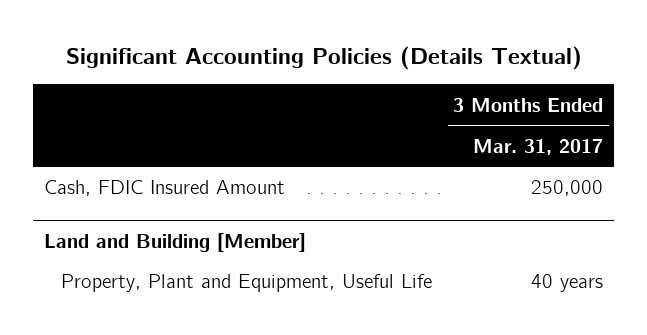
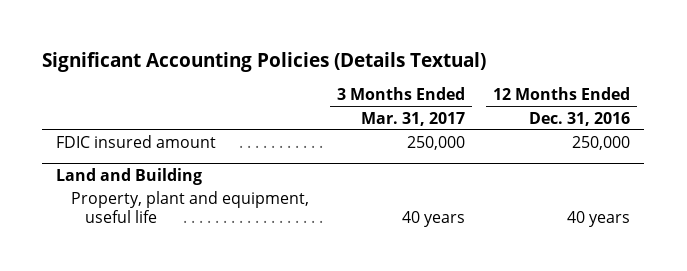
- | 3 Months Ended Mar. 31, 2017
+ | 3 Months Ended Mar. 31, 2017 | 12 Months Ended Dec. 31, 2016
- Cash, FDIC Insured Amount | 250,000
- Land and Building [Member]
- Property, Plant and Equipment, Useful Life | 40 years
+ FDIC insured amount | 250,000 | 250,000
+ Land and Building
+ Property, plant and equipment, useful life | 40 years | 40 years

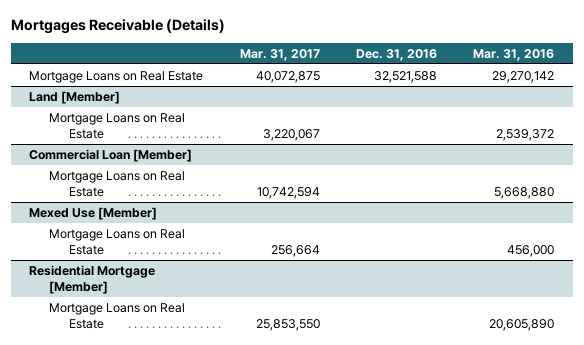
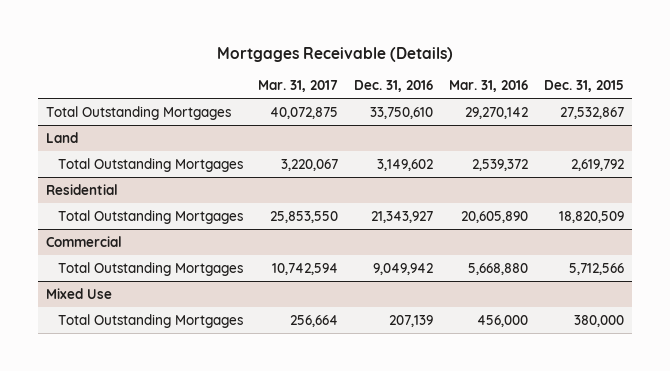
- | Mar. 31, 2017 | Dec. 31, 2016 | Mar. 31, 2016
+ | Mar. 31, 2017 | Dec. 31, 2016 | Mar. 31, 2016 | Dec. 31, 2015
- Mortgage Loans on Real Estate | 40,072,875 | 32,521,588 | 29,270,142
- Land [Member]
- Mortgage Loans on Real Estate | 3,220,067 | | 2,539,372
- Commercial Loan [Member]
- Mortgage Loans on Real Estate | 10,742,594 | | 5,668,880
- Mexed Use [Member]
- Mortgage Loans on Real Estate | 256,664 | | 456,000
- Residential Mortgage [Member]
- Mortgage Loans on Real Estate | 25,853,550 | | 20,605,890
+ Total Outstanding Mortgages | 40,072,875 | 33,750,610 | 29,270,142 | 27,532,867
+ Land
+ Total Outstanding Mortgages | 3,220,067 | 3,149,602 | 2,539,372 | 2,619,792
+ Residential
+ Total Outstanding Mortgages | 25,853,550 | 21,343,927 | 20,605,890 | 18,820,509
+ Commercial
+ Total Outstanding Mortgages | 10,742,594 | 9,049,942 | 5,668,880 | 5,712,566
+ Mixed Use
+ Total Outstanding Mortgages | 256,664 | 207,139 | 456,000 | 380,000

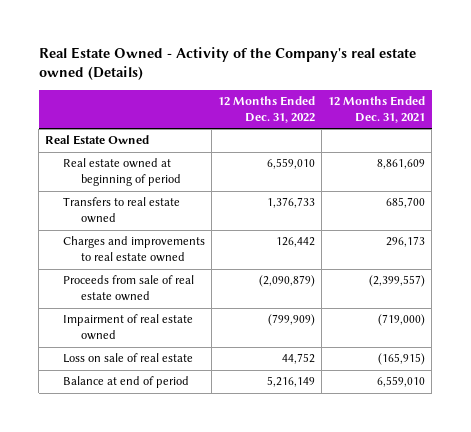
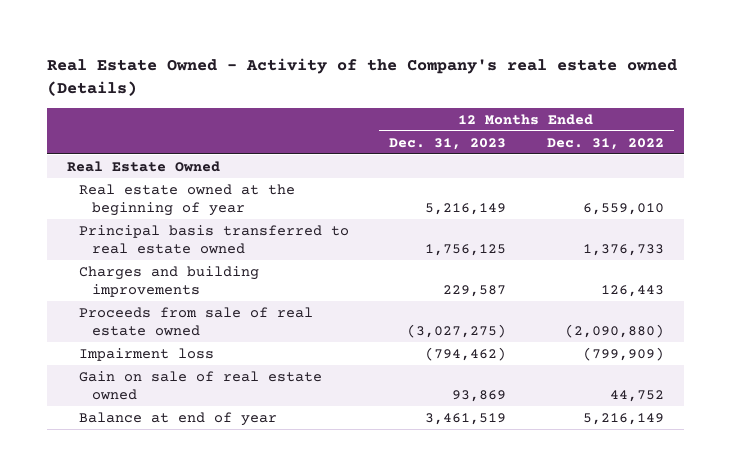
- | 12 Months Ended Dec. 31, 2022 | 12 Months Ended Dec. 31, 2021
+ | 12 Months Ended Dec. 31, 2023 | 12 Months Ended Dec. 31, 2022
- Real estate owned at beginning of period | 6,559,010 | 8,861,609
- Transfers to real estate owned | 1,376,733 | 685,700
- Charges and improvements to real estate owned | 126,442 | 296,173
- Proceeds from sale of real estate owned | (2,090,879) | (2,399,557)
- Impairment of real estate owned | (799,909) | (719,000)
- Loss on sale of real estate | 44,752 | (165,915)
- Balance at end of period | 5,216,149 | 6,559,010
+ Real estate owned at the beginning of year | 5,216,149 | 6,559,010
+ Principal basis transferred to real estate owned | 1,756,125 | 1,376,733
+ Charges and building improvements | 229,587 | 126,443
+ Proceeds from sale of real estate owned | (3,027,275) | (2,090,880)
+ Impairment loss | (794,462) | (799,909)
+ Gain on sale of real estate owned | 93,869 | 44,752
+ Balance at end of year | 3,461,519 | 5,216,149

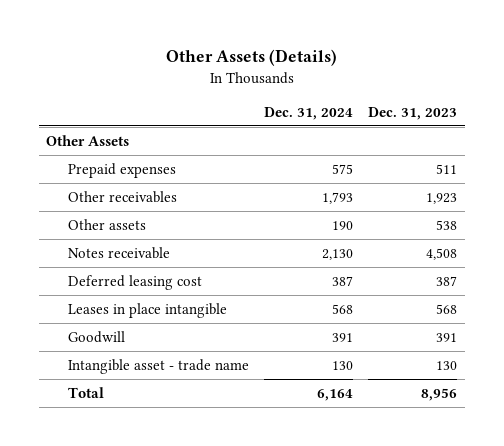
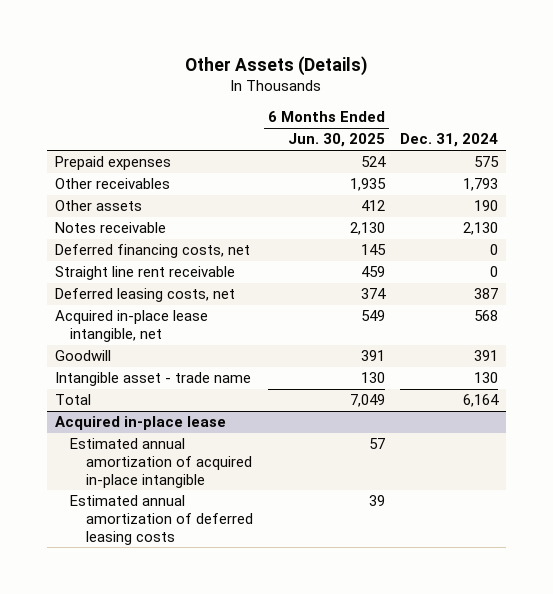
- | Dec. 31, 2024 | Dec. 31, 2023
+ | 6 Months Ended Jun. 30, 2025 | Dec. 31, 2024
- Other Assets
- Deferred leasing cost | 387 | 387
- Leases in place intangible | 568 | 568
+ Deferred financing costs, net | 145 | 0
+ Straight line rent receivable | 459 | 0
+ Deferred leasing costs, net | 374 | 387
+ Acquired in-place lease intangible, net | 549 | 568
+ Acquired in-place lease
+ Estimated annual amortization of acquired in-place intangible | 57 |
+ Estimated annual amortization of deferred leasing costs | 39 |

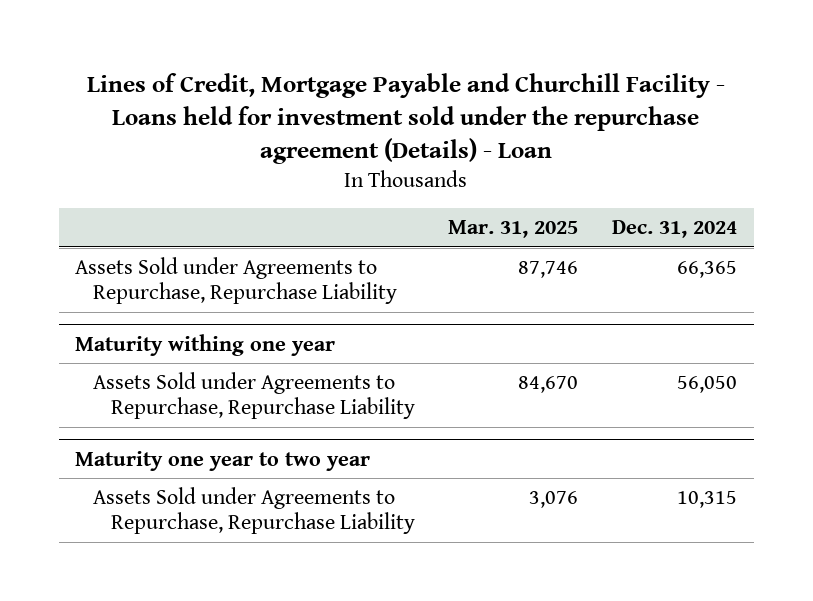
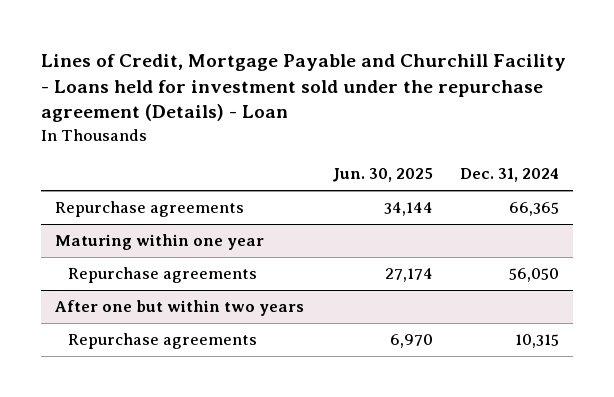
- | Mar. 31, 2025 | Dec. 31, 2024
+ | Jun. 30, 2025 | Dec. 31, 2024
- Assets Sold under Agreements to Repurchase, Repurchase Liability | 87,746 | 66,365
- Maturity withing one year
- Assets Sold under Agreements to Repurchase, Repurchase Liability | 84,670 | 56,050
- Maturity one year to two year
- Assets Sold under Agreements to Repurchase, Repurchase Liability | 3,076 | 10,315
+ Repurchase agreements | 34,144 | 66,365
+ Maturing within one year
+ Repurchase agreements | 27,174 | 56,050
+ After one but within two years
+ Repurchase agreements | 6,970 | 10,315

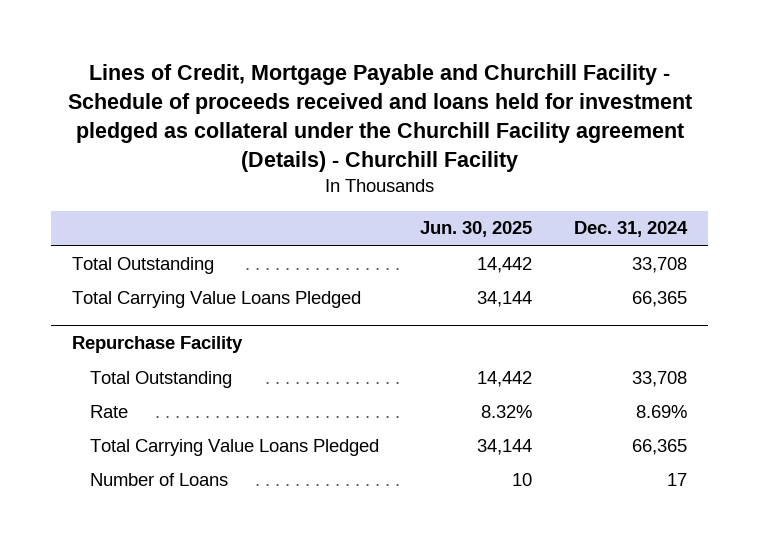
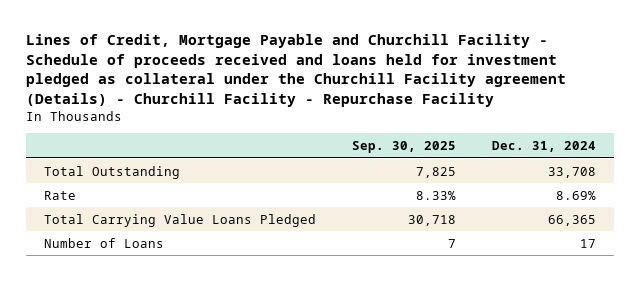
- Lines of Credit, Mortgage Payable and Churchill Facility - Schedule of proceeds received and loans held for investment pledged as collateral under the Churchill Facility agreement (Details) - Churchill Facility
+ Lines of Credit, Mortgage Payable and Churchill Facility - Schedule of proceeds received and loans held for investment pledged as collateral under the Churchill Facility agreement (Details) - Churchill Facility - Repurchase Facility
- | Jun. 30, 2025 | Dec. 31, 2024
+ | Sep. 30, 2025 | Dec. 31, 2024
- Total Carrying Value Loans Pledged | 34,144 | 66,365
- Repurchase Facility
- Total Outstanding | 14,442 | 33,708

